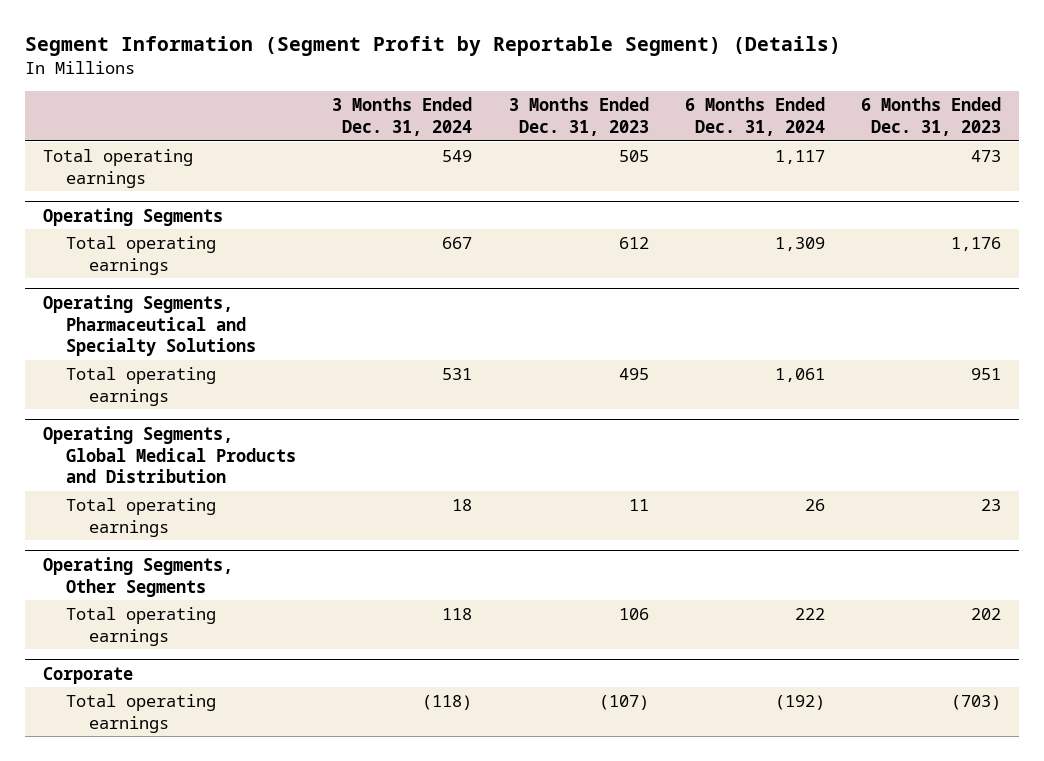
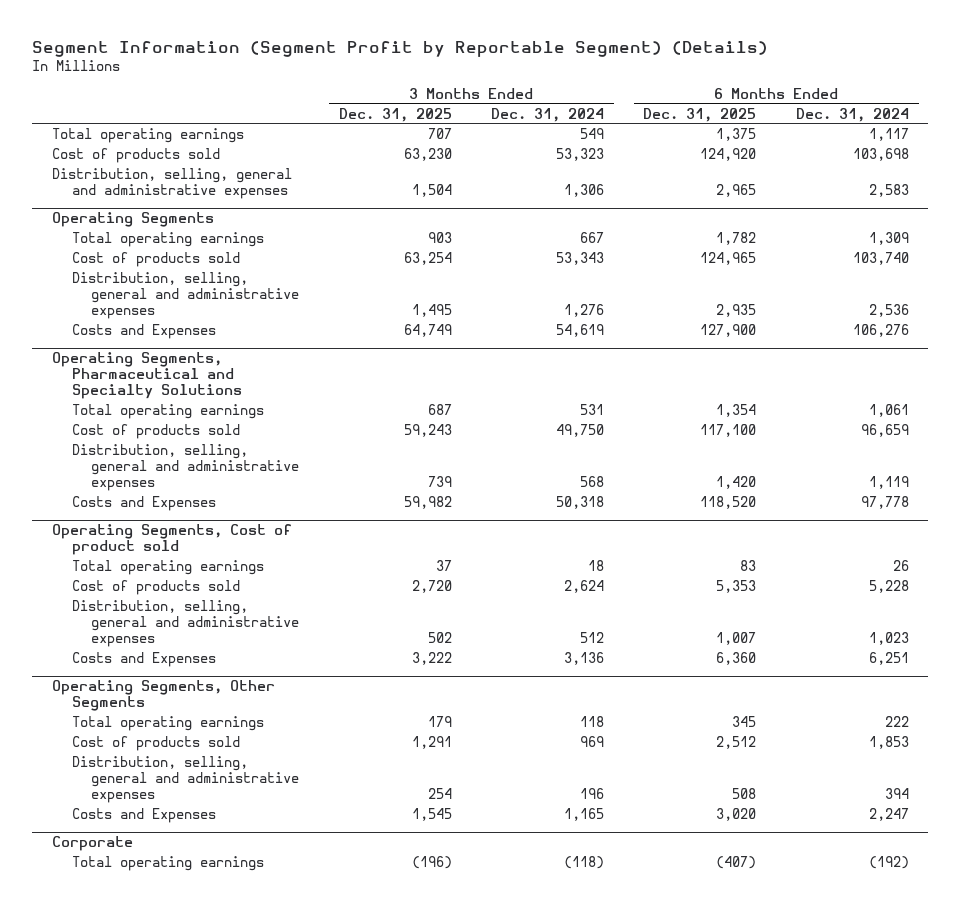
- | 3 Months Ended Dec. 31, 2024 | 3 Months Ended Dec. 31, 2023 | 6 Months Ended Dec. 31, 2024 | 6 Months Ended Dec. 31, 2023
+ | 3 Months Ended Dec. 31, 2025 | 3 Months Ended Dec. 31, 2024 | 6 Months Ended Dec. 31, 2025 | 6 Months Ended Dec. 31, 2024
+ Cost of products sold | 63,230 | 53,323 | 124,920 | 103,698
+ Distribution, selling, general and administrative expenses | 1,504 | 1,306 | 2,965 | 2,583
@ Operating Segments
+ Cost of products sold | 63,254 | 53,343 | 124,965 | 103,740
+ Distribution, selling, general and administrative expenses | 1,495 | 1,276 | 2,935 | 2,536
+ Costs and Expenses | 64,749 | 54,619 | 127,900 | 106,276
- Operating Segments, Global Medical Products and Distribution
@ Operating Segments, Pharmaceutical and Specialty Solutions
+ Cost of products sold | 59,243 | 49,750 | 117,100 | 96,659
+ Distribution, selling, general and administrative expenses | 739 | 568 | 1,420 | 1,119
+ Costs and Expenses | 59,982 | 50,318 | 118,520 | 97,778
+ Operating Segments, Cost of product sold
+ Cost of products sold | 2,720 | 2,624 | 5,353 | 5,228
+ Distribution, selling, general and administrative expenses | 502 | 512 | 1,007 | 1,023
+ Costs and Expenses | 3,222 | 3,136 | 6,360 | 6,251
@ Operating Segments, Other Segments
+ Cost of products sold | 1,291 | 969 | 2,512 | 1,853
+ Distribution, selling, general and administrative expenses | 254 | 196 | 508 | 394
+ Costs and Expenses | 1,545 | 1,165 | 3,020 | 2,247

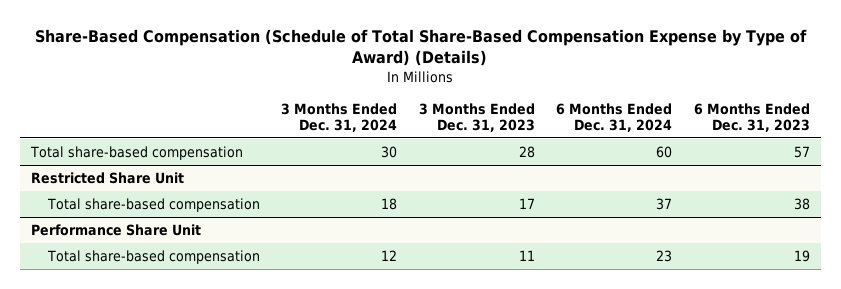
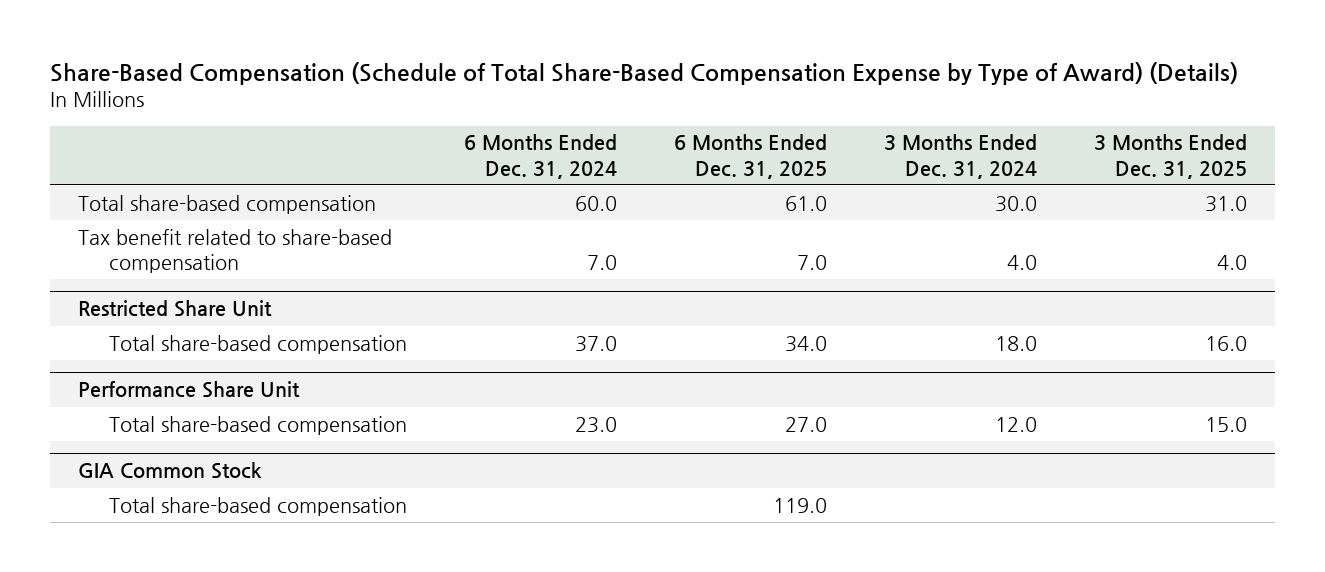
- | 3 Months Ended Dec. 31, 2024 | 3 Months Ended Dec. 31, 2023 | 6 Months Ended Dec. 31, 2024 | 6 Months Ended Dec. 31, 2023
+ | 6 Months Ended Dec. 31, 2024 | 6 Months Ended Dec. 31, 2025 | 3 Months Ended Dec. 31, 2024 | 3 Months Ended Dec. 31, 2025
- Total share-based compensation | 30 | 28 | 60 | 57
+ Total share-based compensation | 60.0 | 61.0 | 30.0 | 31.0
+ Tax benefit related to share-based compensation | 7.0 | 7.0 | 4.0 | 4.0
@ Restricted Share Unit
- Total share-based compensation | 18 | 17 | 37 | 38
+ Total share-based compensation | 37.0 | 34.0 | 18.0 | 16.0
@ Performance Share Unit
- Total share-based compensation | 12 | 11 | 23 | 19
+ Total share-based compensation | 23.0 | 27.0 | 12.0 | 15.0
+ GIA Common Stock
+ Total share-based compensation | | 119.0 | |

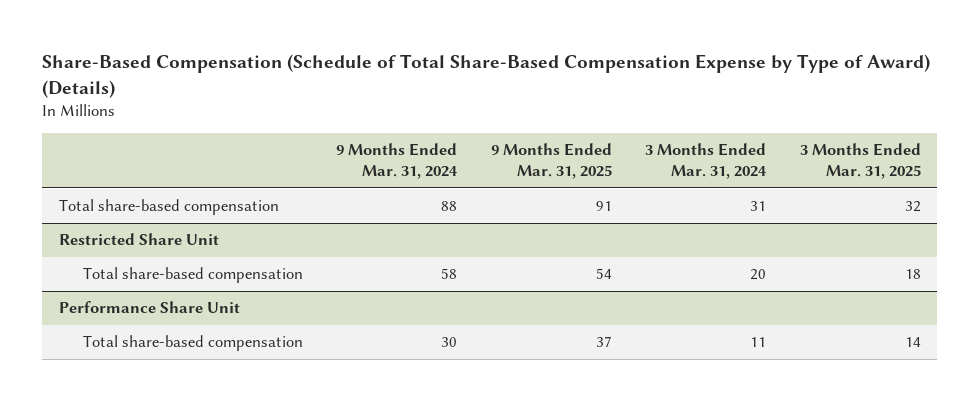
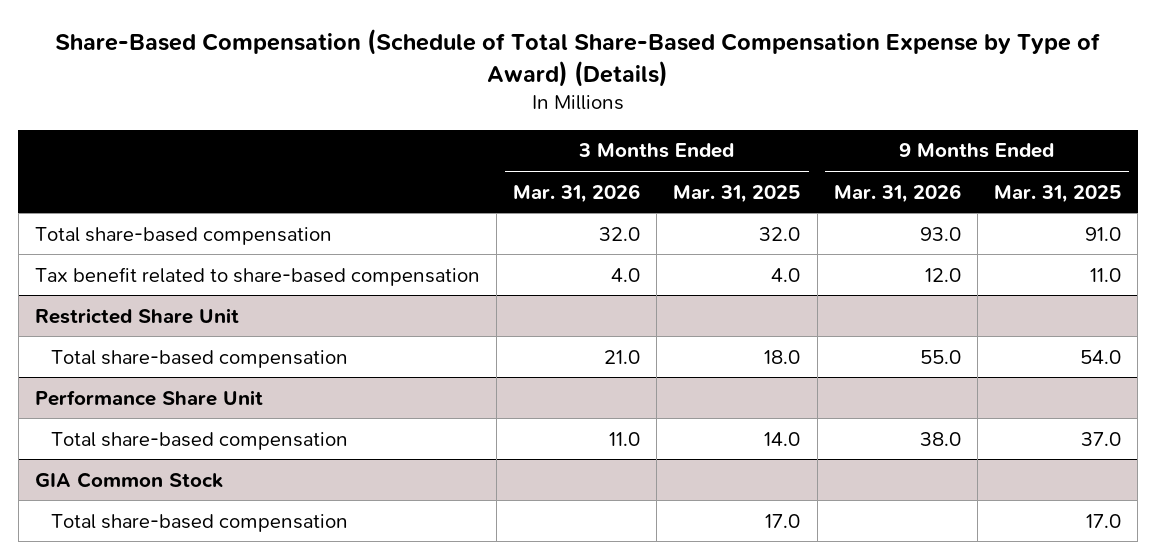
- | 9 Months Ended Mar. 31, 2024 | 9 Months Ended Mar. 31, 2025 | 3 Months Ended Mar. 31, 2024 | 3 Months Ended Mar. 31, 2025
+ | 3 Months Ended Mar. 31, 2026 | 3 Months Ended Mar. 31, 2025 | 9 Months Ended Mar. 31, 2026 | 9 Months Ended Mar. 31, 2025
- Total share-based compensation | 88 | 91 | 31 | 32
+ Total share-based compensation | 32.0 | 32.0 | 93.0 | 91.0
+ Tax benefit related to share-based compensation | 4.0 | 4.0 | 12.0 | 11.0
@ Restricted Share Unit
- Total share-based compensation | 58 | 54 | 20 | 18
+ Total share-based compensation | 21.0 | 18.0 | 55.0 | 54.0
@ Performance Share Unit
- Total share-based compensation | 30 | 37 | 11 | 14
+ Total share-based compensation | 11.0 | 14.0 | 38.0 | 37.0
+ GIA Common Stock
+ Total share-based compensation | | 17.0 | | 17.0

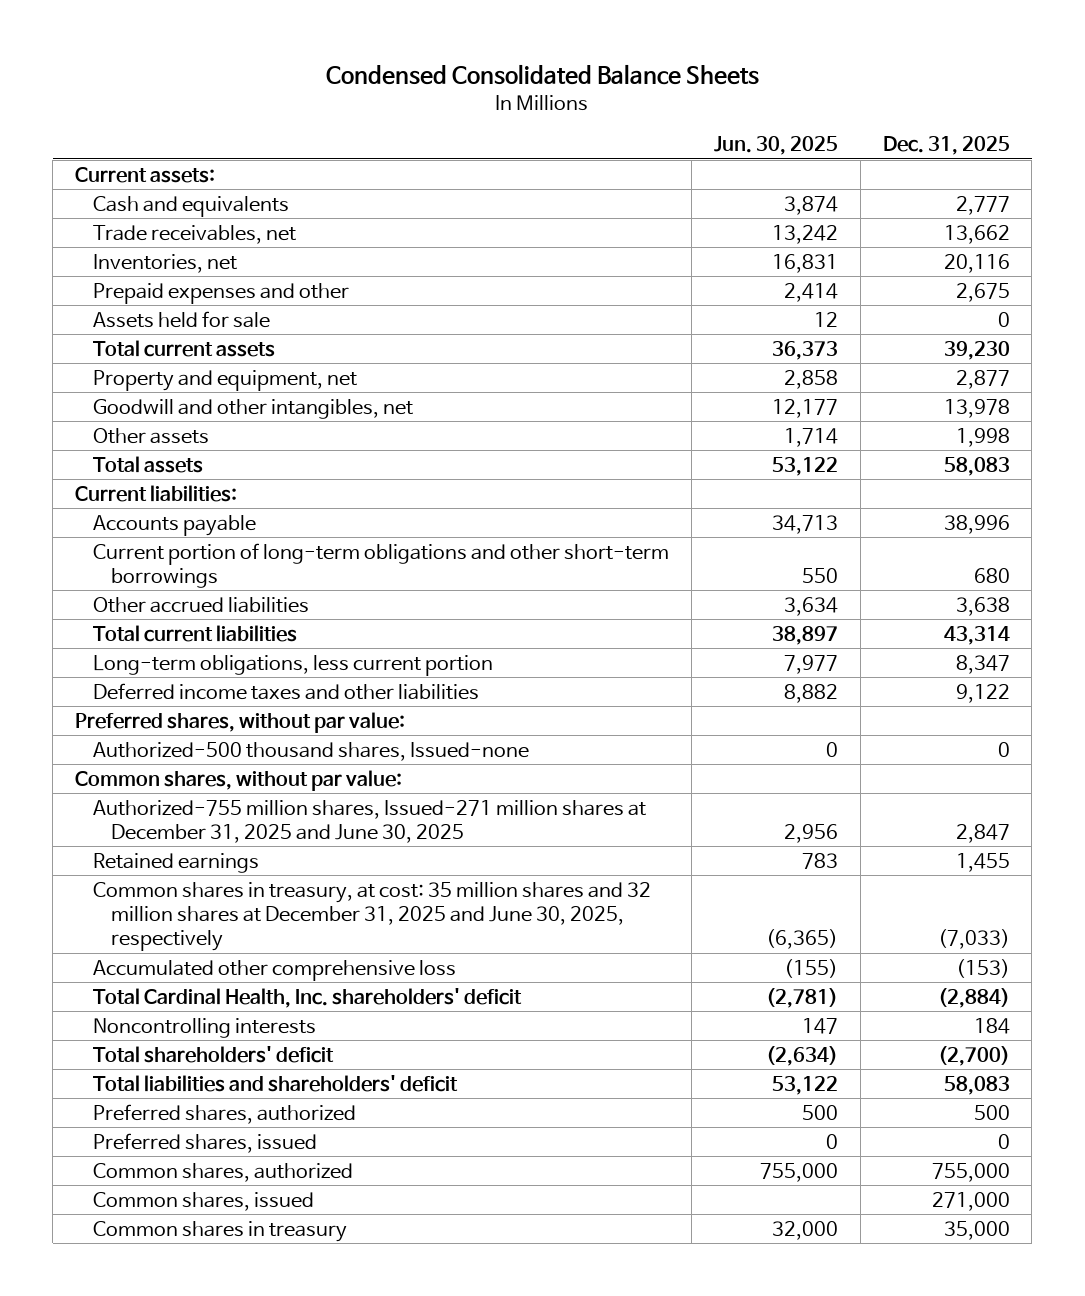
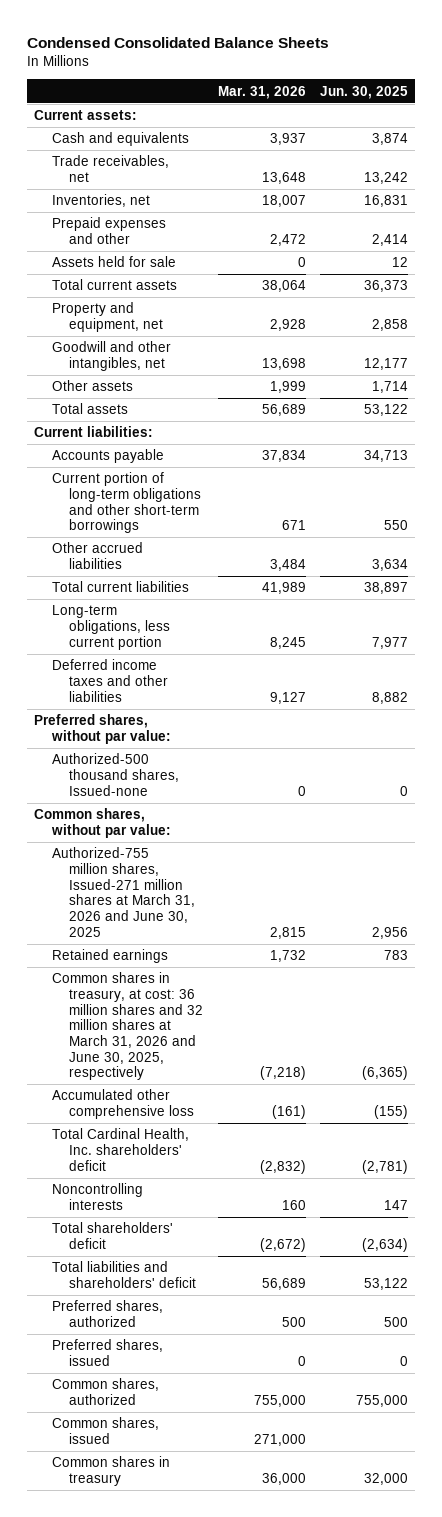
- | Jun. 30, 2025 | Dec. 31, 2025
+ | Mar. 31, 2026 | Jun. 30, 2025
- Authorized-755 million shares, Issued-271 million shares at December 31, 2025 and June 30, 2025 | 2,956 | 2,847
+ Authorized-755 million shares, Issued-271 million shares at March 31, 2026 and June 30, 2025 | 2,815 | 2,956
- Common shares in treasury, at cost: 35 million shares and 32 million shares at December 31, 2025 and June 30, 2025, respectively | (6,365) | (7,033)
+ Common shares in treasury, at cost: 36 million shares and 32 million shares at March 31, 2026 and June 30, 2025, respectively | (7,218) | (6,365)

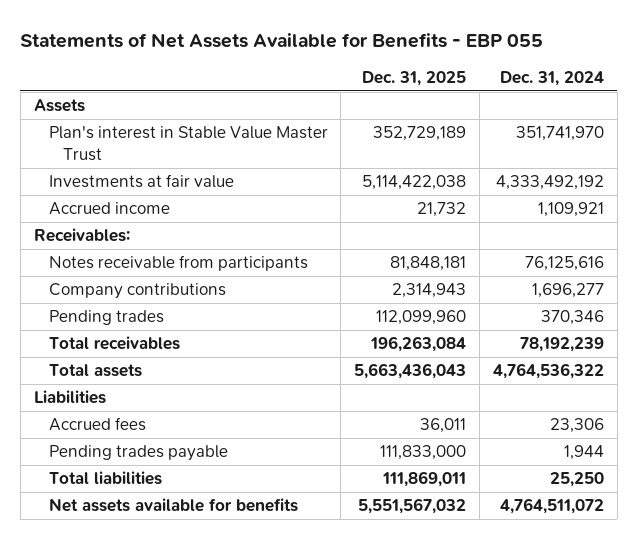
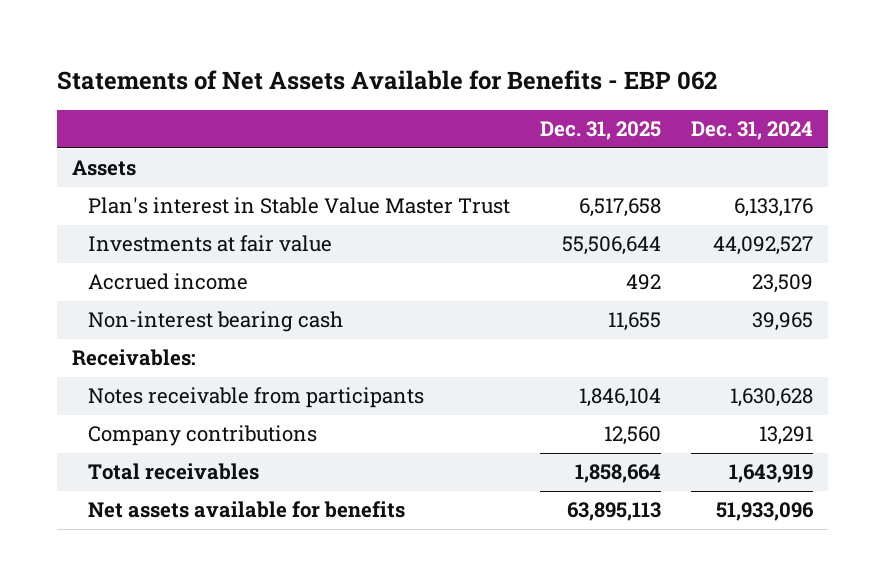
- Statements of Net Assets Available for Benefits - EBP 055
+ Statements of Net Assets Available for Benefits - EBP 062
- Plan's interest in Stable Value Master Trust | 352,729,189 | 351,741,970
- Investments at fair value | 5,114,422,038 | 4,333,492,192
- Accrued income | 21,732 | 1,109,921
+ Plan's interest in Stable Value Master Trust | 6,517,658 | 6,133,176
+ Investments at fair value | 55,506,644 | 44,092,527
+ Accrued income | 492 | 23,509
+ Non-interest bearing cash | 11,655 | 39,965
- Notes receivable from participants | 81,848,181 | 76,125,616
- Company contributions | 2,314,943 | 1,696,277
- Pending trades | 112,099,960 | 370,346
- Total receivables | 196,263,084 | 78,192,239
- Total assets | 5,663,436,043 | 4,764,536,322
- Liabilities
- Accrued fees | 36,011 | 23,306
- Pending trades payable | 111,833,000 | 1,944
- Total liabilities | 111,869,011 | 25,250
- Net assets available for benefits | 5,551,567,032 | 4,764,511,072
+ Notes receivable from participants | 1,846,104 | 1,630,628
+ Company contributions | 12,560 | 13,291
+ Total receivables | 1,858,664 | 1,643,919
+ Net assets available for benefits | 63,895,113 | 51,933,096

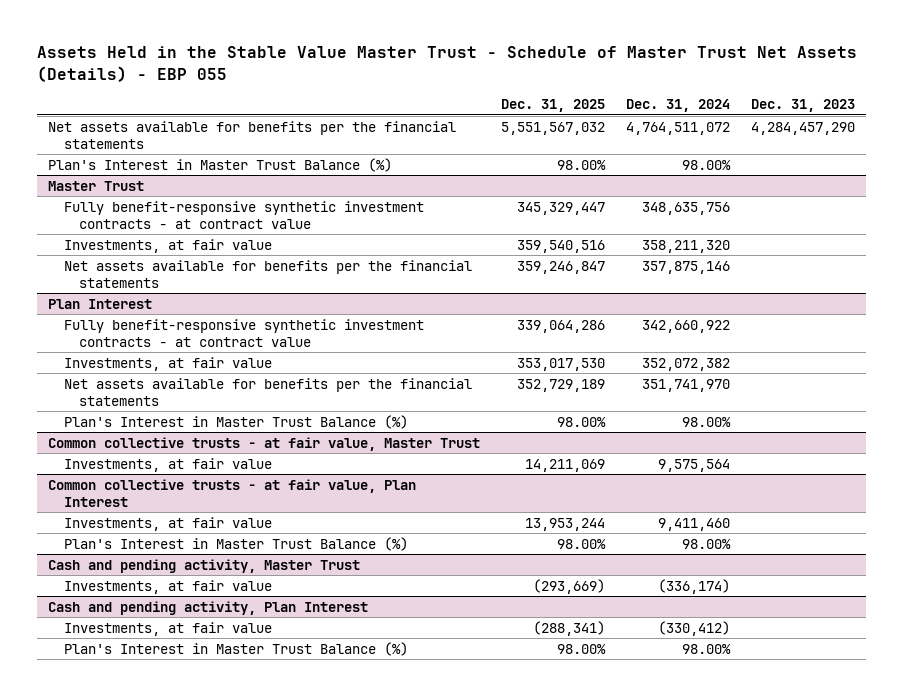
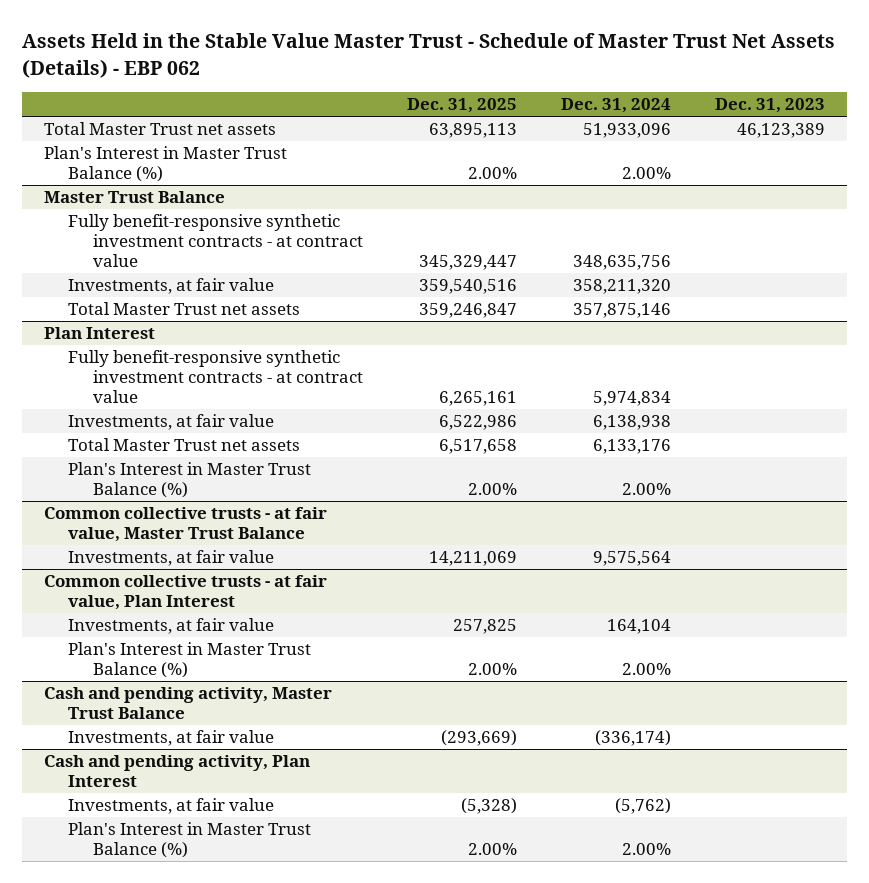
- Assets Held in the Stable Value Master Trust - Schedule of Master Trust Net Assets (Details) - EBP 055
+ Assets Held in the Stable Value Master Trust - Schedule of Master Trust Net Assets (Details) - EBP 062
- Net assets available for benefits per the financial statements | 5,551,567,032 | 4,764,511,072 | 4,284,457,290
- Plan's Interest in Master Trust Balance (%) | 98.00% | 98.00% |
- Master Trust
+ Total Master Trust net assets | 63,895,113 | 51,933,096 | 46,123,389
+ Plan's Interest in Master Trust Balance (%) | 2.00% | 2.00% |
+ Master Trust Balance
- Net assets available for benefits per the financial statements | 359,246,847 | 357,875,146 |
+ Total Master Trust net assets | 359,246,847 | 357,875,146 |
@ Plan Interest
- Fully benefit-responsive synthetic investment contracts - at contract value | 339,064,286 | 342,660,922 |
- Investments, at fair value | 353,017,530 | 352,072,382 |
- Net assets available for benefits per the financial statements | 352,729,189 | 351,741,970 |
- Plan's Interest in Master Trust Balance (%) | 98.00% | 98.00% |
- Common collective trusts - at fair value, Master Trust
@ Plan Interest
+ Fully benefit-responsive synthetic investment contracts - at contract value | 6,265,161 | 5,974,834 |
+ Investments, at fair value | 6,522,986 | 6,138,938 |
+ Total Master Trust net assets | 6,517,658 | 6,133,176 |
+ Plan's Interest in Master Trust Balance (%) | 2.00% | 2.00% |
+ Common collective trusts - at fair value, Master Trust Balance
@ Common collective trusts - at fair value, Plan Interest
- Investments, at fair value | 13,953,244 | 9,411,460 |
- Plan's Interest in Master Trust Balance (%) | 98.00% | 98.00% |
- Cash and pending activity, Master Trust
@ Common collective trusts - at fair value, Plan Interest
+ Investments, at fair value | 257,825 | 164,104 |
+ Plan's Interest in Master Trust Balance (%) | 2.00% | 2.00% |
+ Cash and pending activity, Master Trust Balance
@ Cash and pending activity, Plan Interest
- Investments, at fair value | (288,341) | (330,412) |
- Plan's Interest in Master Trust Balance (%) | 98.00% | 98.00% |
+ Investments, at fair value | (5,328) | (5,762) |
+ Plan's Interest in Master Trust Balance (%) | 2.00% | 2.00% |

